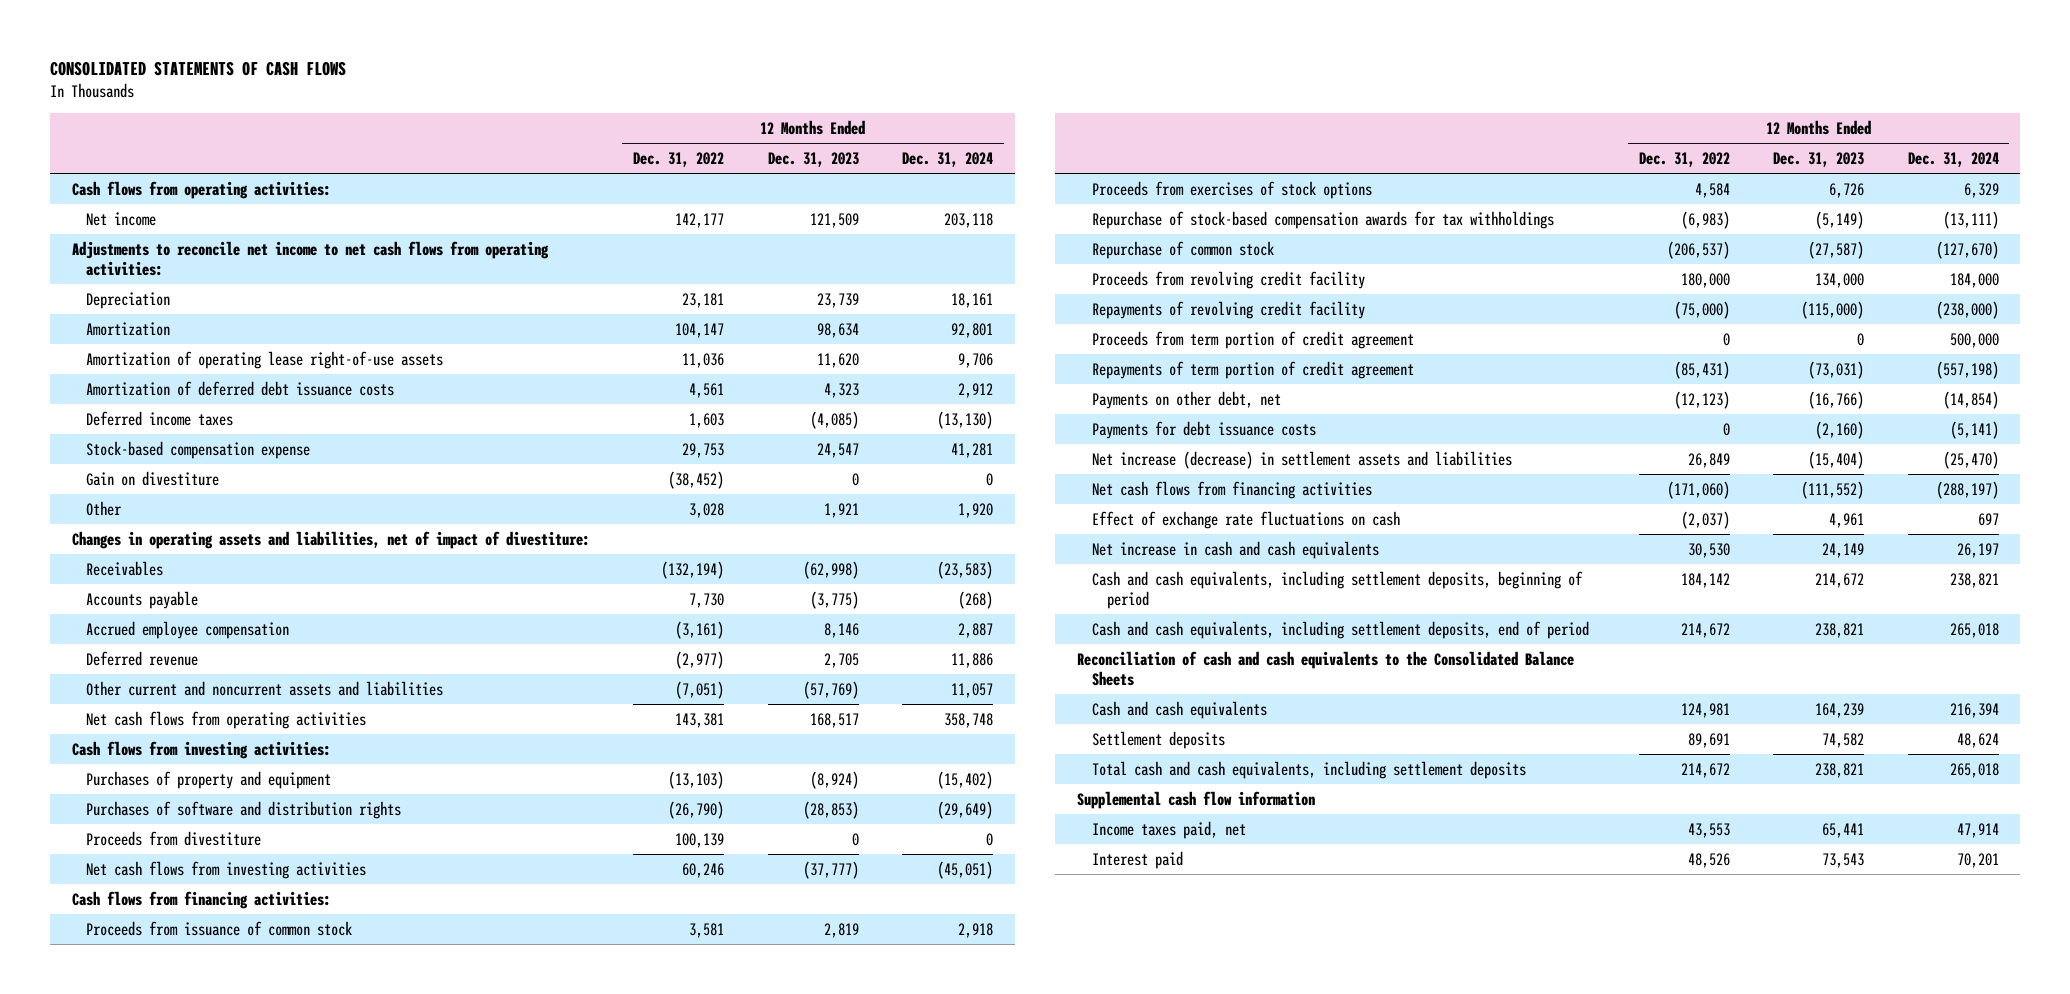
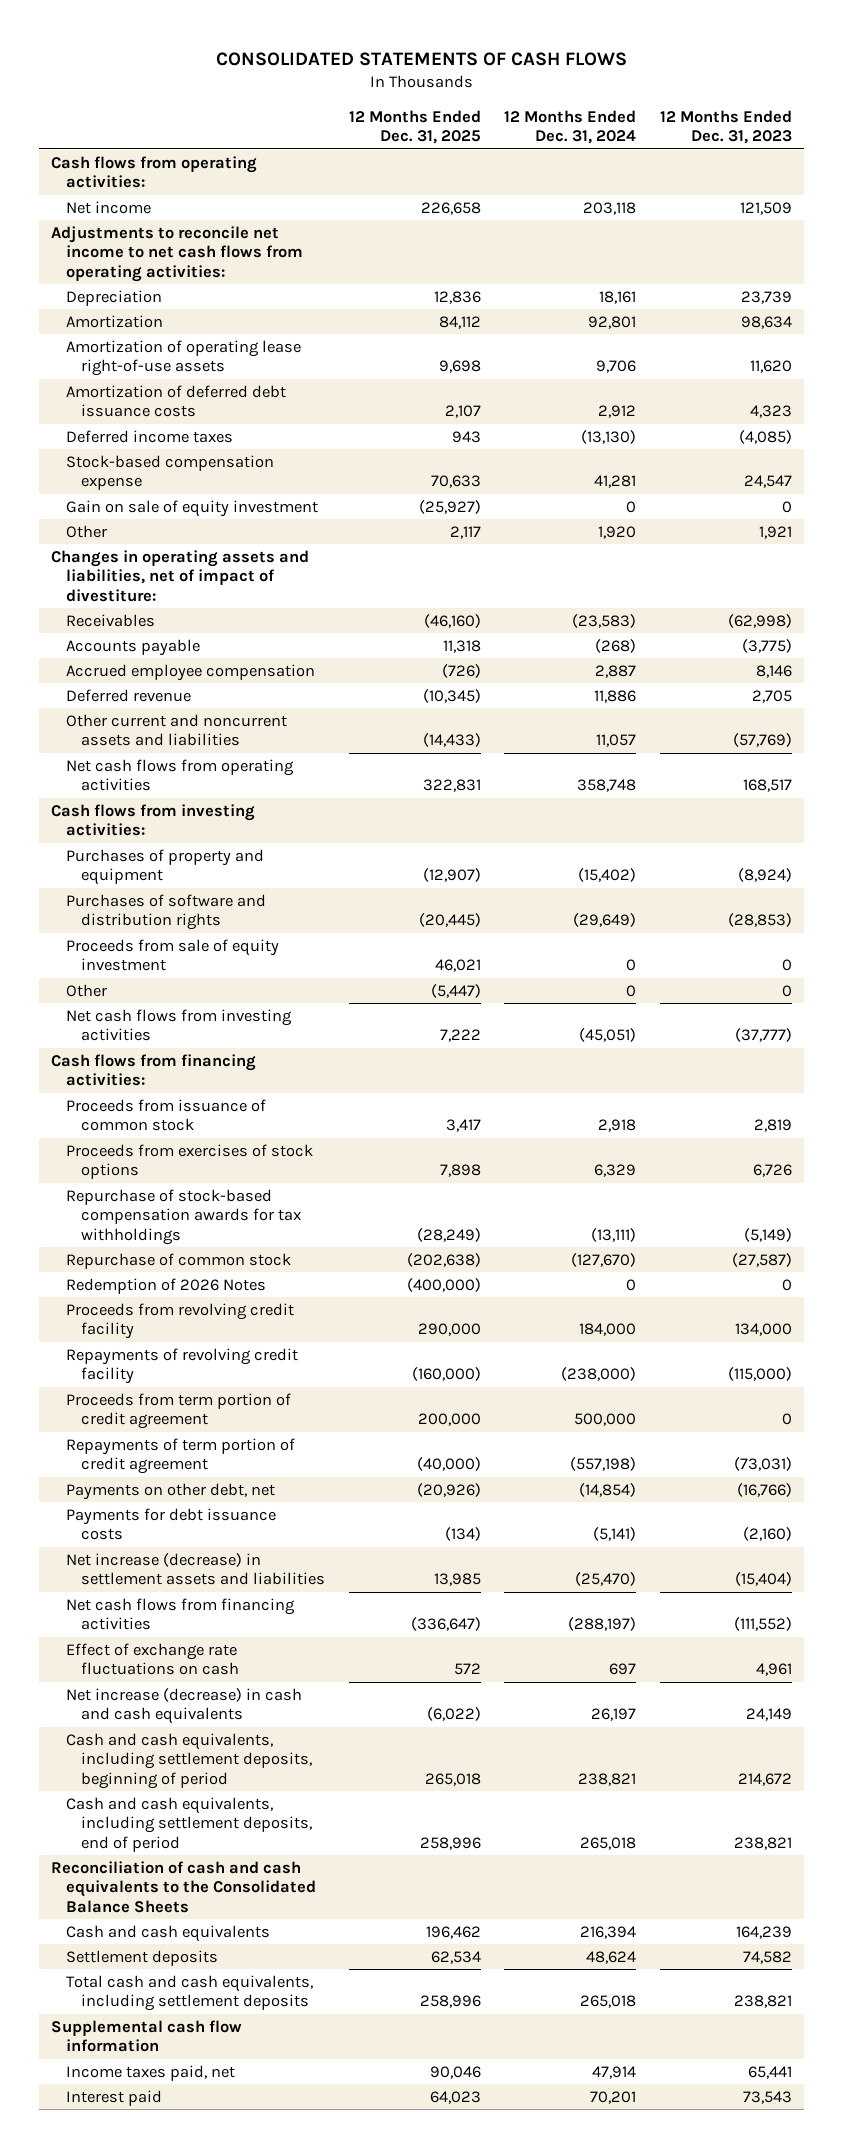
- | 12 Months Ended Dec. 31, 2022 | 12 Months Ended Dec. 31, 2023 | 12 Months Ended Dec. 31, 2024
+ | 12 Months Ended Dec. 31, 2025 | 12 Months Ended Dec. 31, 2024 | 12 Months Ended Dec. 31, 2023
- Gain on divestiture | (38,452) | 0 | 0
+ Gain on sale of equity investment | (25,927) | 0 | 0
- Proceeds from divestiture | 100,139 | 0 | 0
+ Proceeds from sale of equity investment | 46,021 | 0 | 0
+ Other | (5,447) | 0 | 0
+ Redemption of 2026 Notes | (400,000) | 0 | 0
- Net increase in cash and cash equivalents | 30,530 | 24,149 | 26,197
+ Net increase (decrease) in cash and cash equivalents | (6,022) | 26,197 | 24,149

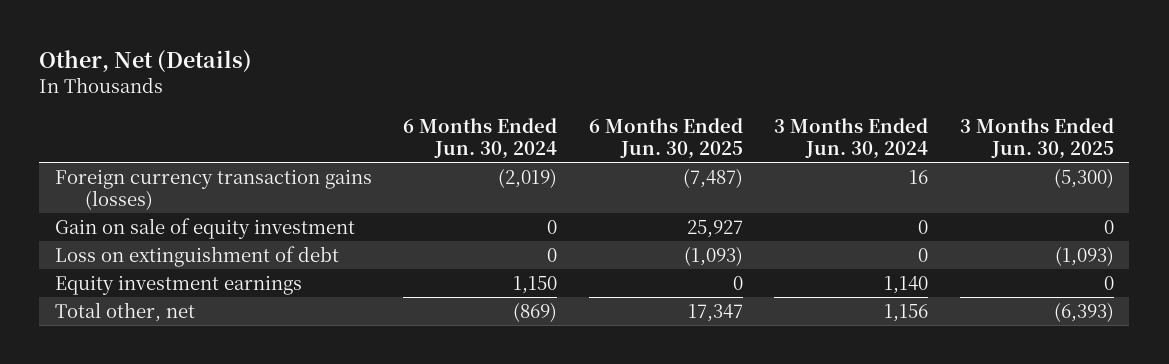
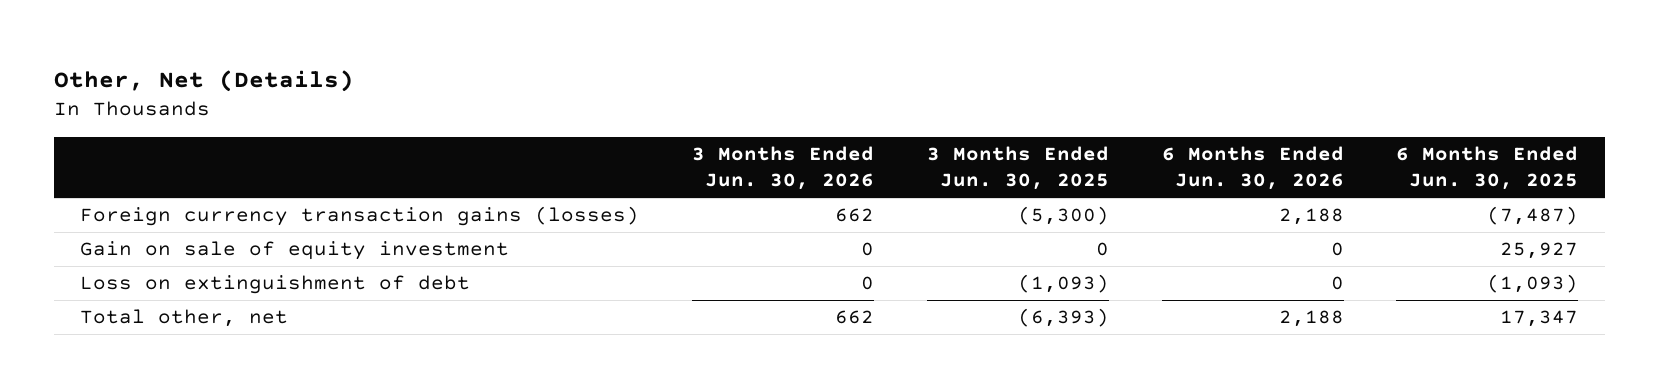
- | 6 Months Ended Jun. 30, 2024 | 6 Months Ended Jun. 30, 2025 | 3 Months Ended Jun. 30, 2024 | 3 Months Ended Jun. 30, 2025
+ | 3 Months Ended Jun. 30, 2026 | 3 Months Ended Jun. 30, 2025 | 6 Months Ended Jun. 30, 2026 | 6 Months Ended Jun. 30, 2025
- Equity investment earnings | 1,150 | 0 | 1,140 | 0

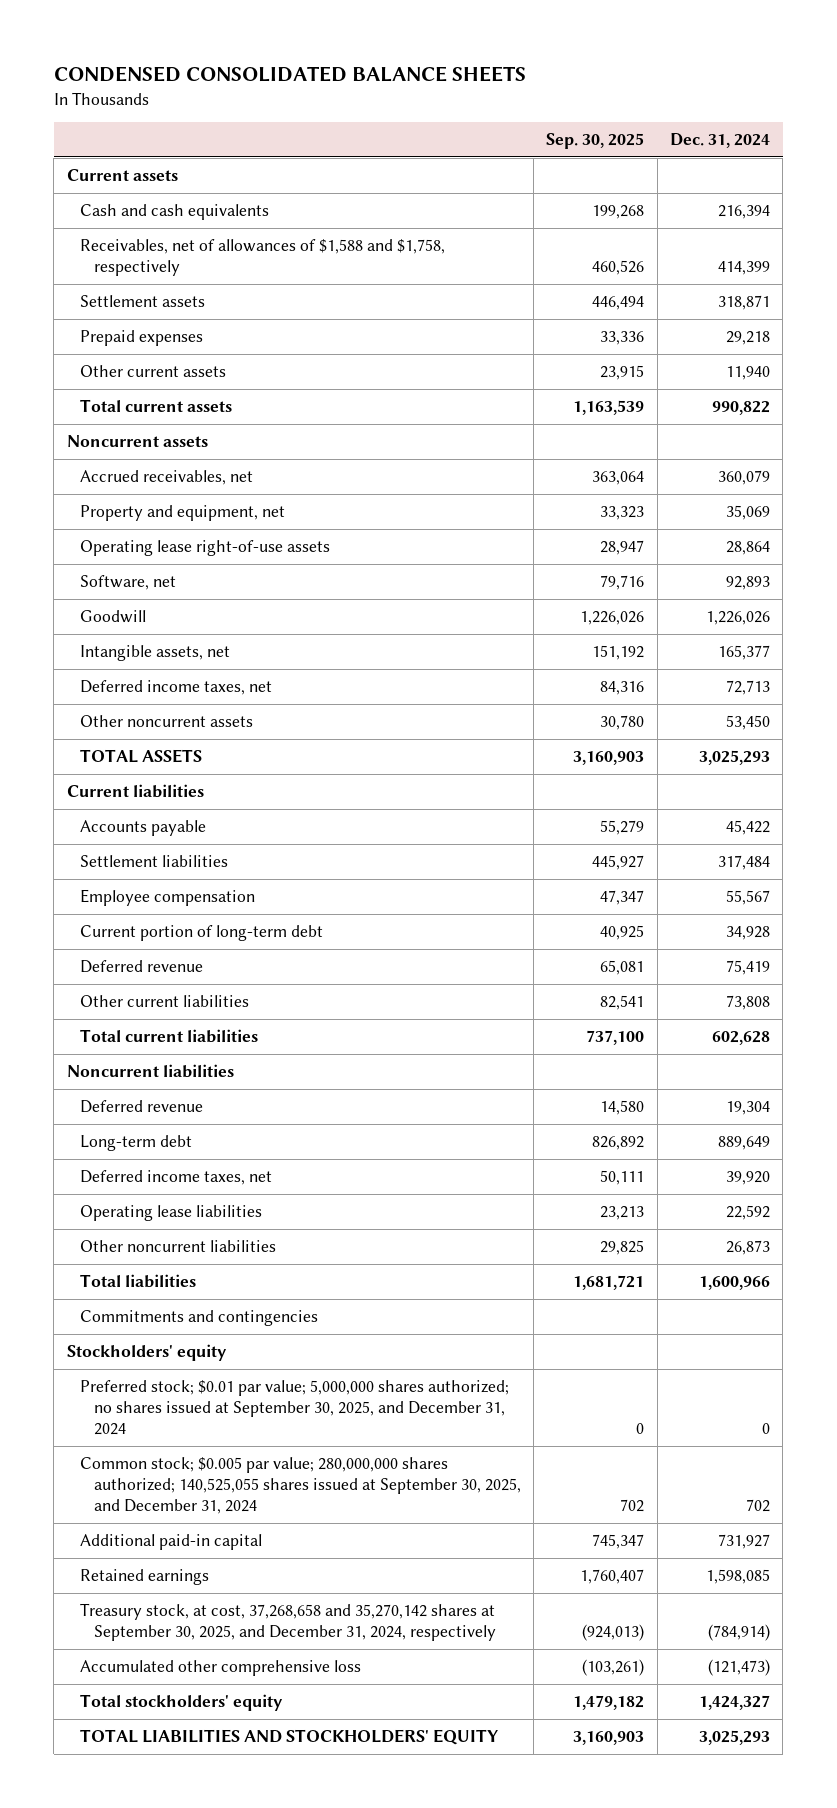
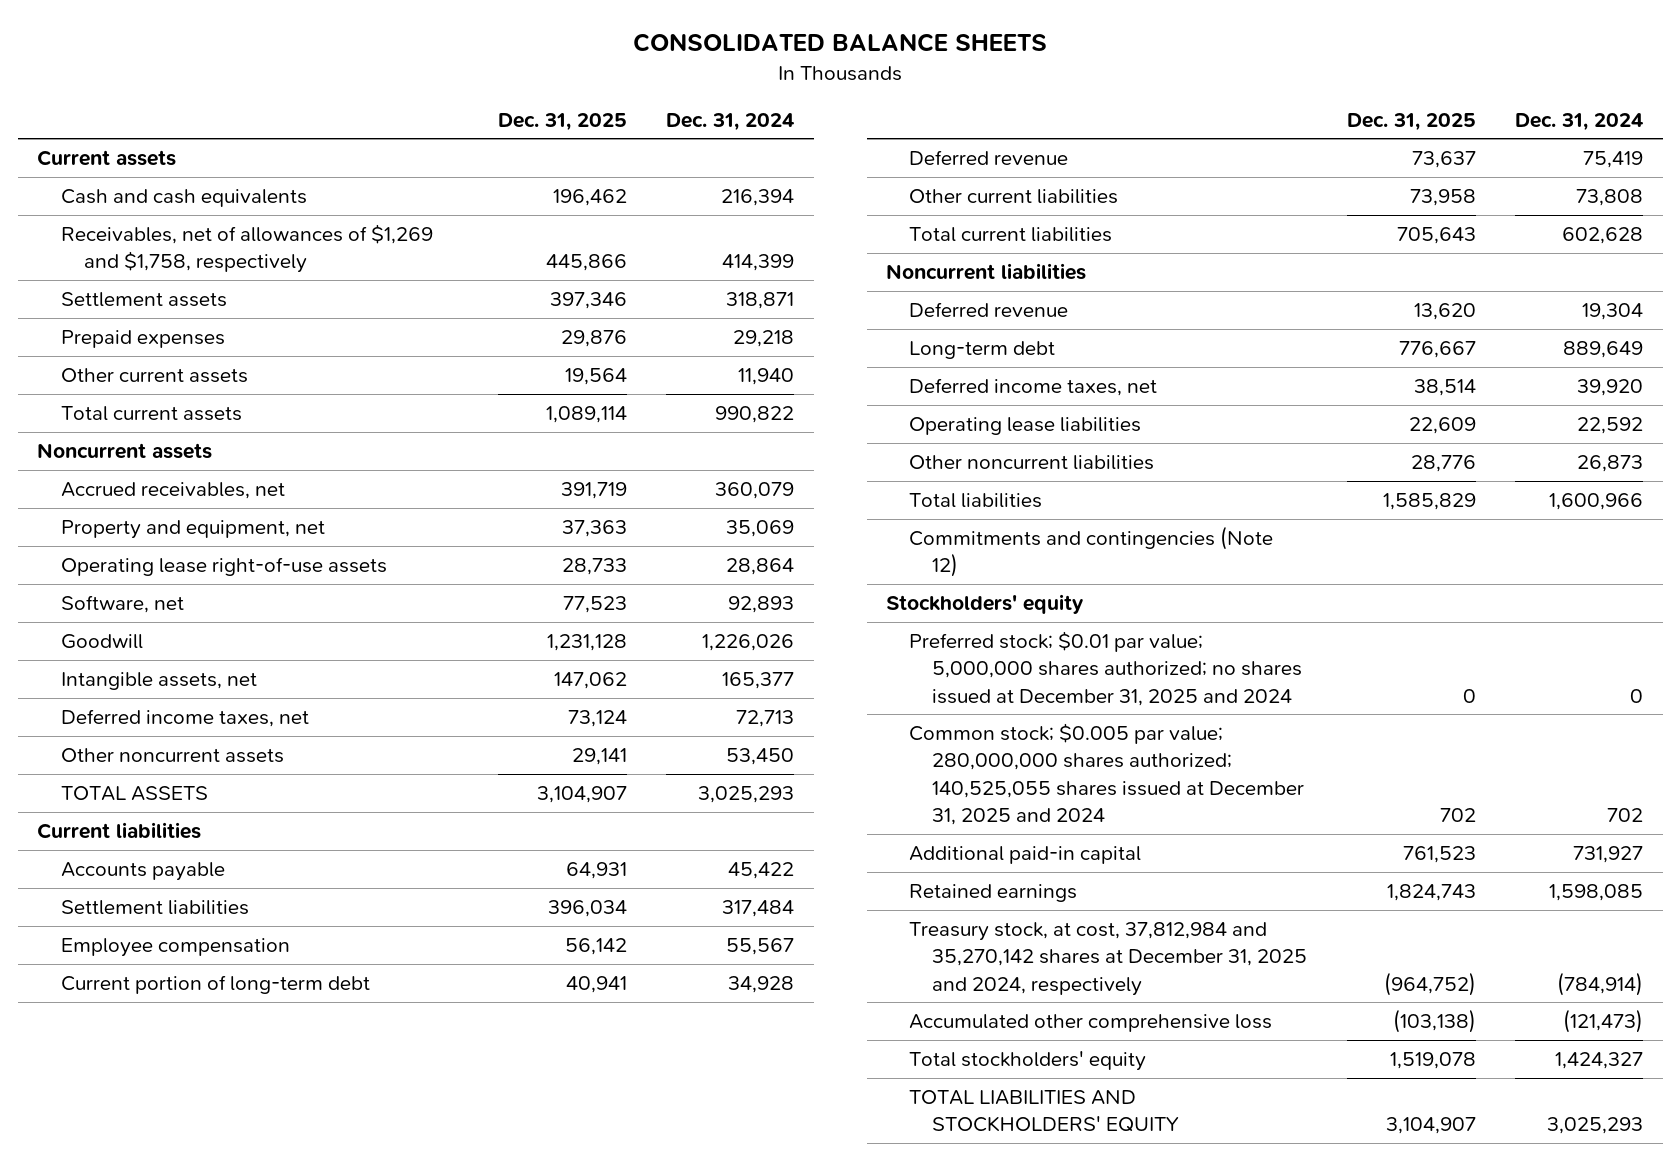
- CONDENSED CONSOLIDATED BALANCE SHEETS
+ CONSOLIDATED BALANCE SHEETS
- | Sep. 30, 2025 | Dec. 31, 2024
+ | Dec. 31, 2025 | Dec. 31, 2024
- Receivables, net of allowances of $1,588 and $1,758, respectively | 460,526 | 414,399
+ Receivables, net of allowances of $1,269 and $1,758, respectively | 445,866 | 414,399
- Commitments and contingencies
+ Commitments and contingencies (Note 12)
- Preferred stock; $0.01 par value; 5,000,000 shares authorized; no shares issued at September 30, 2025, and December 31, 2024 | 0 | 0
- Common stock; $0.005 par value; 280,000,000 shares authorized; 140,525,055 shares issued at September 30, 2025, and December 31, 2024 | 702 | 702
+ Preferred stock; $0.01 par value; 5,000,000 shares authorized; no shares issued at December 31, 2025 and 2024 | 0 | 0
+ Common stock; $0.005 par value; 280,000,000 shares authorized; 140,525,055 shares issued at December 31, 2025 and 2024 | 702 | 702
- Treasury stock, at cost, 37,268,658 and 35,270,142 shares at September 30, 2025, and December 31, 2024, respectively | (924,013) | (784,914)
+ Treasury stock, at cost, 37,812,984 and 35,270,142 shares at December 31, 2025 and 2024, respectively | (964,752) | (784,914)

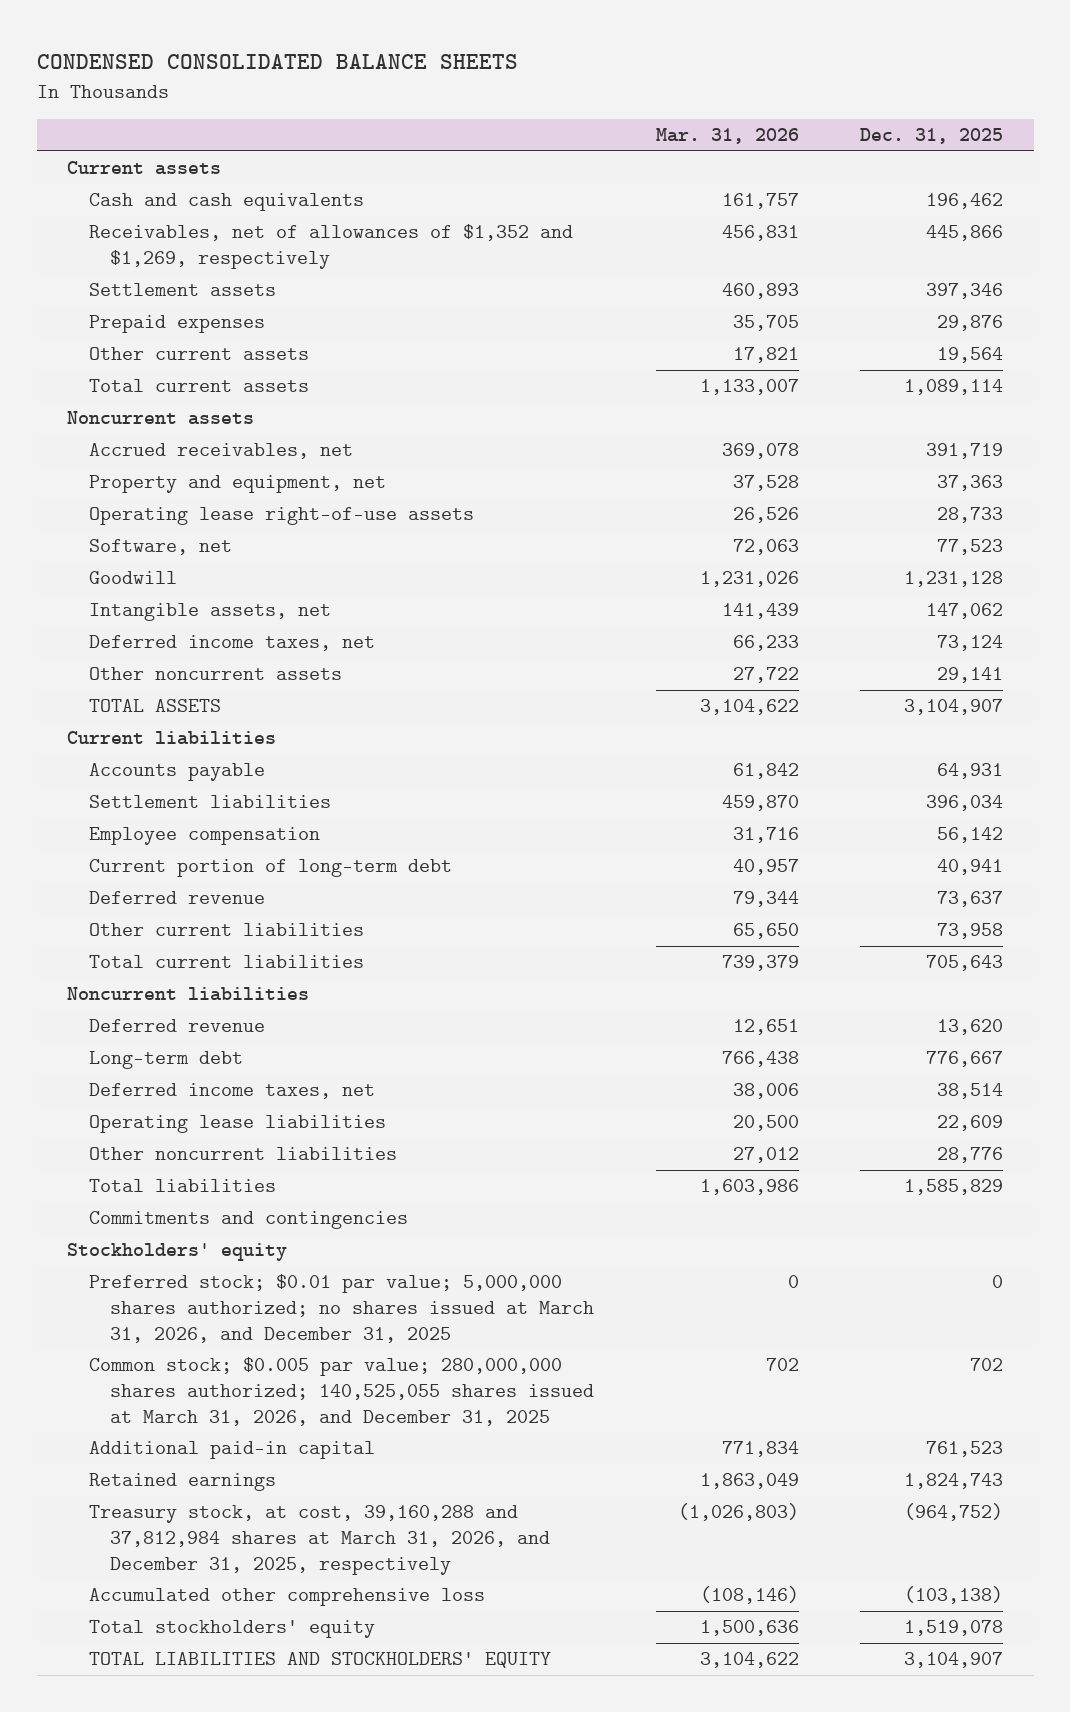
- CONSOLIDATED BALANCE SHEETS
+ CONDENSED CONSOLIDATED BALANCE SHEETS
- | Dec. 31, 2025 | Dec. 31, 2024
+ | Mar. 31, 2026 | Dec. 31, 2025
- Receivables, net of allowances of $1,269 and $1,758, respectively | 445,866 | 414,399
+ Receivables, net of allowances of $1,352 and $1,269, respectively | 456,831 | 445,866
- Commitments and contingencies (Note 12)
+ Commitments and contingencies
- Preferred stock; $0.01 par value; 5,000,000 shares authorized; no shares issued at December 31, 2025 and 2024 | 0 | 0
- Common stock; $0.005 par value; 280,000,000 shares authorized; 140,525,055 shares issued at December 31, 2025 and 2024 | 702 | 702
+ Preferred stock; $0.01 par value; 5,000,000 shares authorized; no shares issued at March 31, 2026, and December 31, 2025 | 0 | 0
+ Common stock; $0.005 par value; 280,000,000 shares authorized; 140,525,055 shares issued at March 31, 2026, and December 31, 2025 | 702 | 702
- Treasury stock, at cost, 37,812,984 and 35,270,142 shares at December 31, 2025 and 2024, respectively | (964,752) | (784,914)
+ Treasury stock, at cost, 39,160,288 and 37,812,984 shares at March 31, 2026, and December 31, 2025, respectively | (1,026,803) | (964,752)

